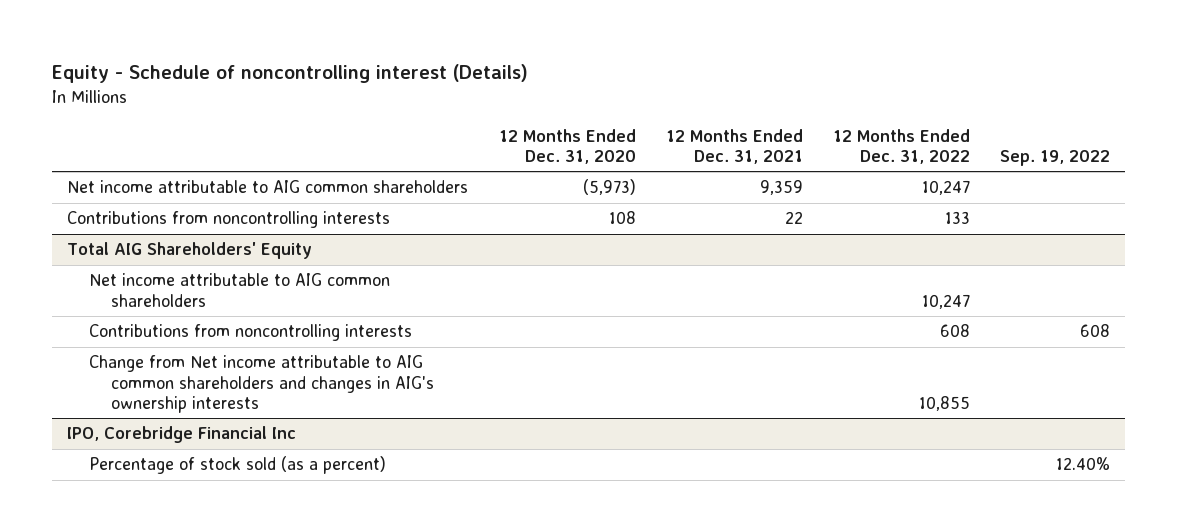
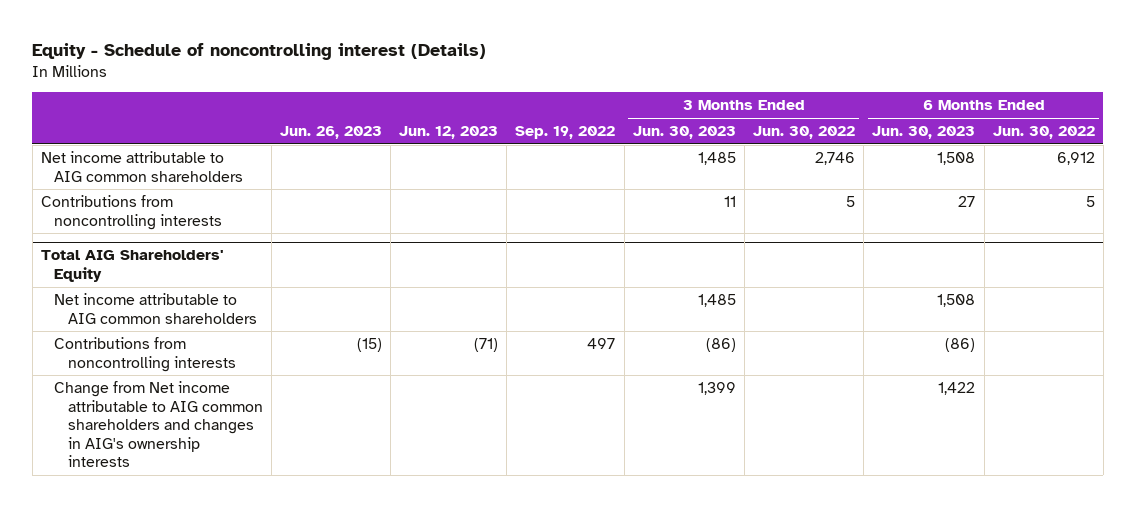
- | 12 Months Ended Dec. 31, 2020 | 12 Months Ended Dec. 31, 2021 | 12 Months Ended Dec. 31, 2022 | Sep. 19, 2022
+ | Jun. 26, 2023 | Jun. 12, 2023 | Sep. 19, 2022 | 3 Months Ended Jun. 30, 2023 | 3 Months Ended Jun. 30, 2022 | 6 Months Ended Jun. 30, 2023 | 6 Months Ended Jun. 30, 2022
@ Total AIG Shareholders' Equity
- Contributions from noncontrolling interests | | | 608 | 608
+ Contributions from noncontrolling interests | (15) | (71) | 497 | (86) | | (86) |
- IPO, Corebridge Financial Inc
- Percentage of stock sold (as a percent) | | | | 12.40%

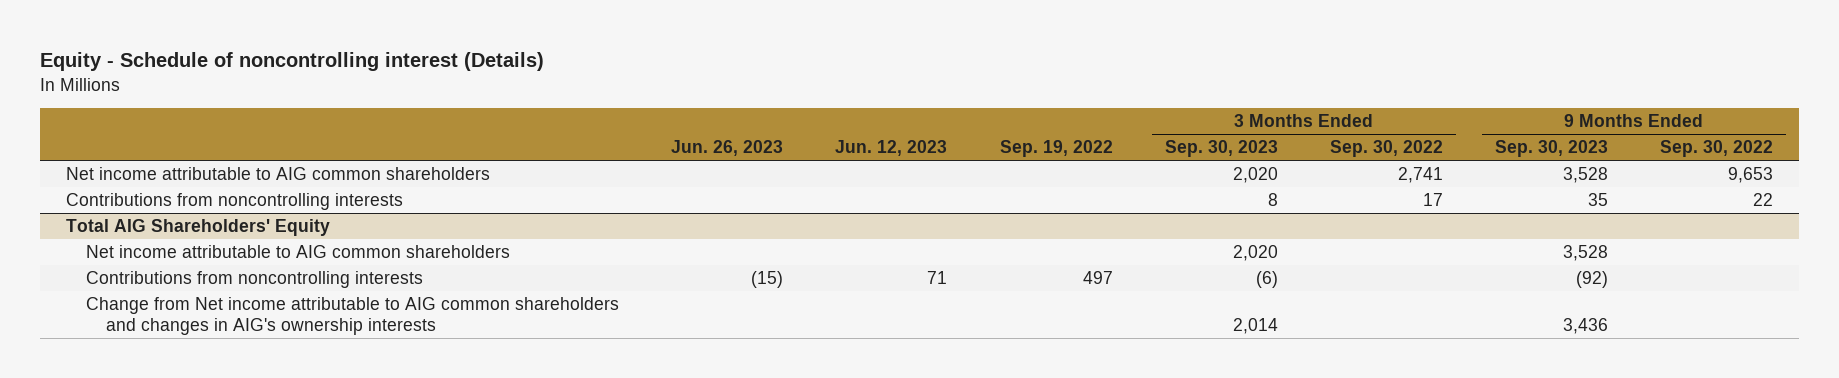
- | Jun. 26, 2023 | Jun. 12, 2023 | Sep. 19, 2022 | 3 Months Ended Jun. 30, 2023 | 3 Months Ended Jun. 30, 2022 | 6 Months Ended Jun. 30, 2023 | 6 Months Ended Jun. 30, 2022
+ | Jun. 26, 2023 | Jun. 12, 2023 | Sep. 19, 2022 | 3 Months Ended Sep. 30, 2023 | 3 Months Ended Sep. 30, 2022 | 9 Months Ended Sep. 30, 2023 | 9 Months Ended Sep. 30, 2022
@ Total AIG Shareholders' Equity
- Contributions from noncontrolling interests | (15) | (71) | 497 | (86) | | (86) |
+ Contributions from noncontrolling interests | (15) | 71 | 497 | (6) | | (92) |

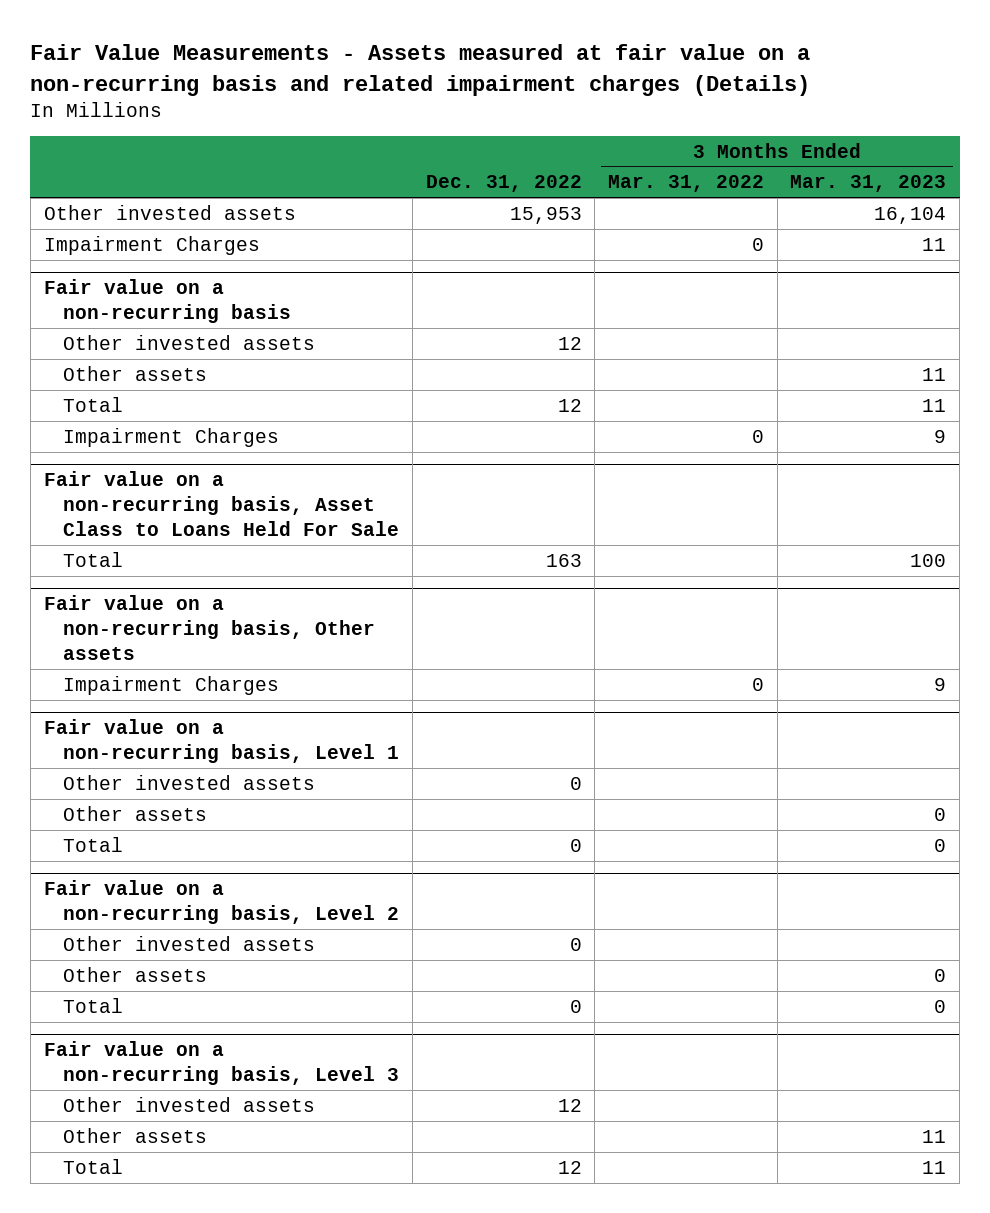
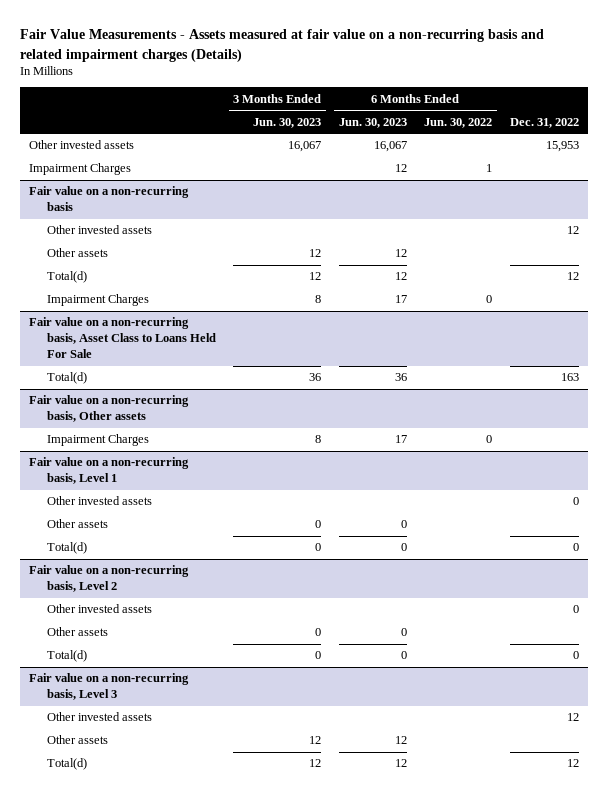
- | Dec. 31, 2022 | 3 Months Ended Mar. 31, 2022 | 3 Months Ended Mar. 31, 2023
+ | 3 Months Ended Jun. 30, 2023 | 6 Months Ended Jun. 30, 2023 | 6 Months Ended Jun. 30, 2022 | Dec. 31, 2022
@ Fair value on a non-recurring basis
- Total | 12 | | 11
+ Total(d) | 12 | 12 | | 12
@ Fair value on a non-recurring basis, Asset Class to Loans Held For Sale
- Total | 163 | | 100
+ Total(d) | 36 | 36 | | 163
@ Fair value on a non-recurring basis, Level 1
- Total | 0 | | 0
+ Total(d) | 0 | 0 | | 0
@ Fair value on a non-recurring basis, Level 2
- Total | 0 | | 0
+ Total(d) | 0 | 0 | | 0
@ Fair value on a non-recurring basis, Level 3
- Total | 12 | | 11
+ Total(d) | 12 | 12 | | 12

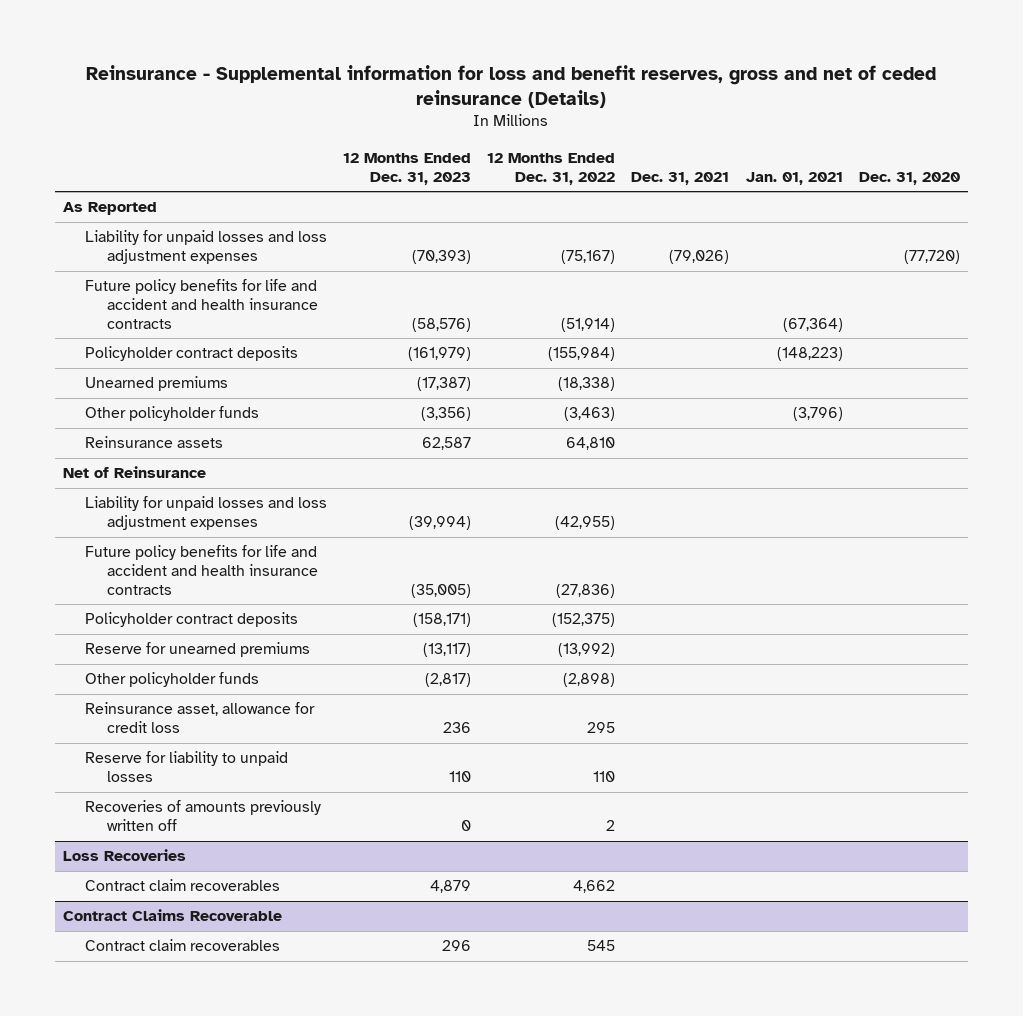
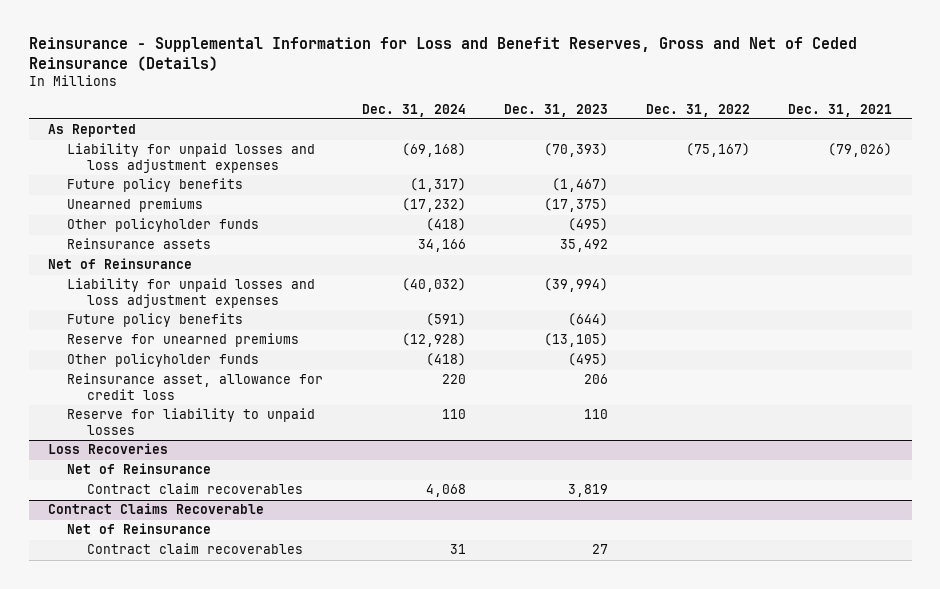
- Reinsurance - Supplemental information for loss and benefit reserves, gross and net of ceded reinsurance (Details)
+ Reinsurance - Supplemental Information for Loss and Benefit Reserves, Gross and Net of Ceded Reinsurance (Details)
- | 12 Months Ended Dec. 31, 2023 | 12 Months Ended Dec. 31, 2022 | Dec. 31, 2021 | Jan. 01, 2021 | Dec. 31, 2020
+ | Dec. 31, 2024 | Dec. 31, 2023 | Dec. 31, 2022 | Dec. 31, 2021
- Future policy benefits for life and accident and health insurance contracts | (58,576) | (51,914) | | (67,364) |
- Policyholder contract deposits | (161,979) | (155,984) | | (148,223) |
+ Future policy benefits | (1,317) | (1,467) | |
- Future policy benefits for life and accident and health insurance contracts | (35,005) | (27,836) | | |
- Policyholder contract deposits | (158,171) | (152,375) | | |
+ Future policy benefits | (591) | (644) | |
- Recoveries of amounts previously written off | 0 | 2 | | |
@ Loss Recoveries
+ Net of Reinsurance
@ Contract Claims Recoverable
+ Net of Reinsurance

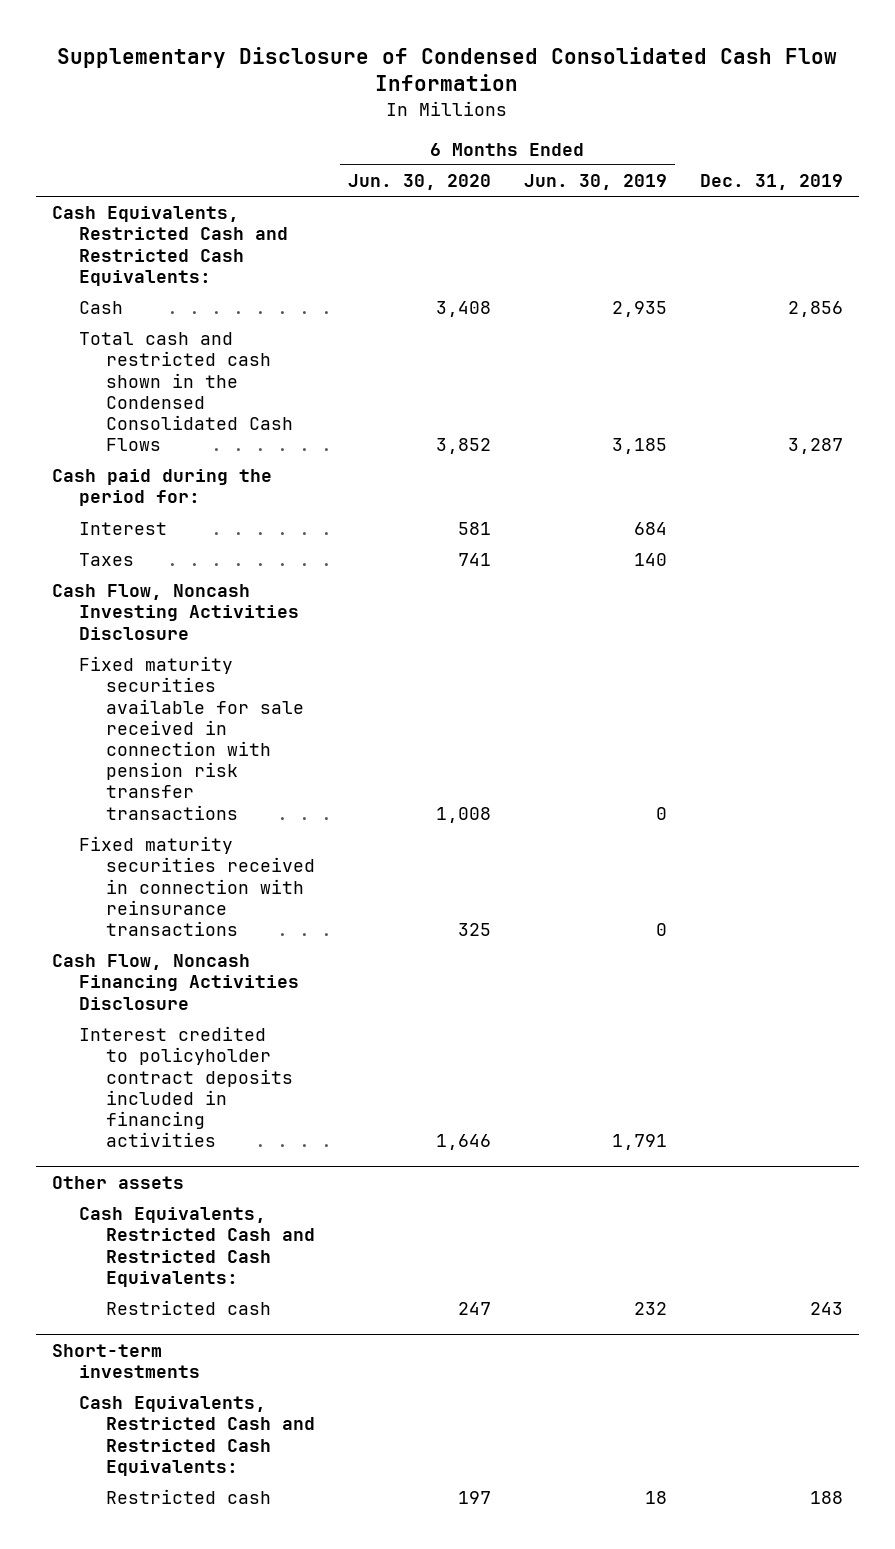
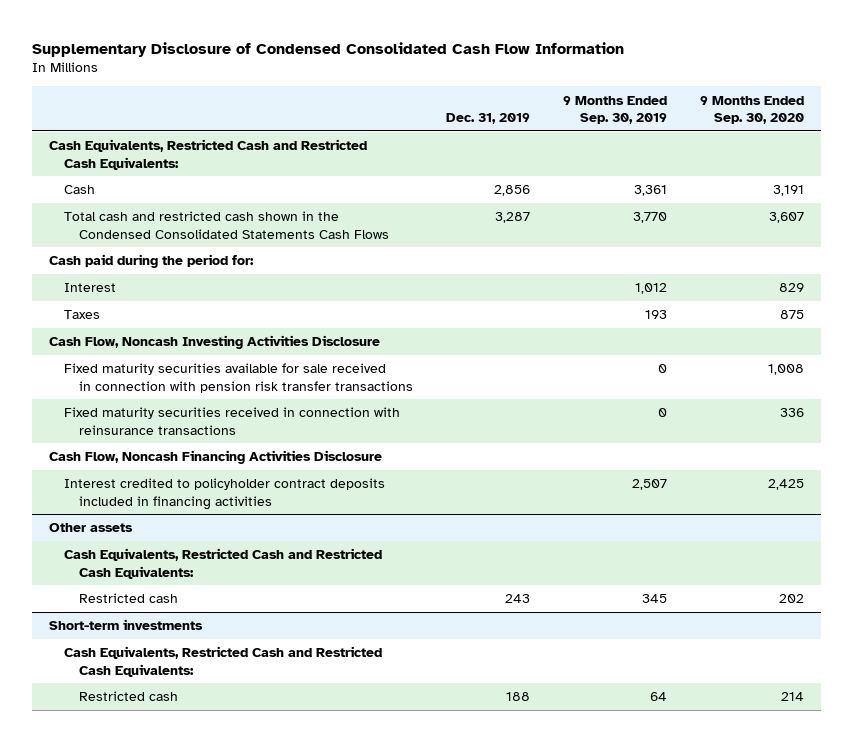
- | 6 Months Ended Jun. 30, 2020 | 6 Months Ended Jun. 30, 2019 | Dec. 31, 2019
+ | Dec. 31, 2019 | 9 Months Ended Sep. 30, 2019 | 9 Months Ended Sep. 30, 2020
- Total cash and restricted cash shown in the Condensed Consolidated Cash Flows | 3,852 | 3,185 | 3,287
+ Total cash and restricted cash shown in the Condensed Consolidated Statements Cash Flows | 3,287 | 3,770 | 3,607

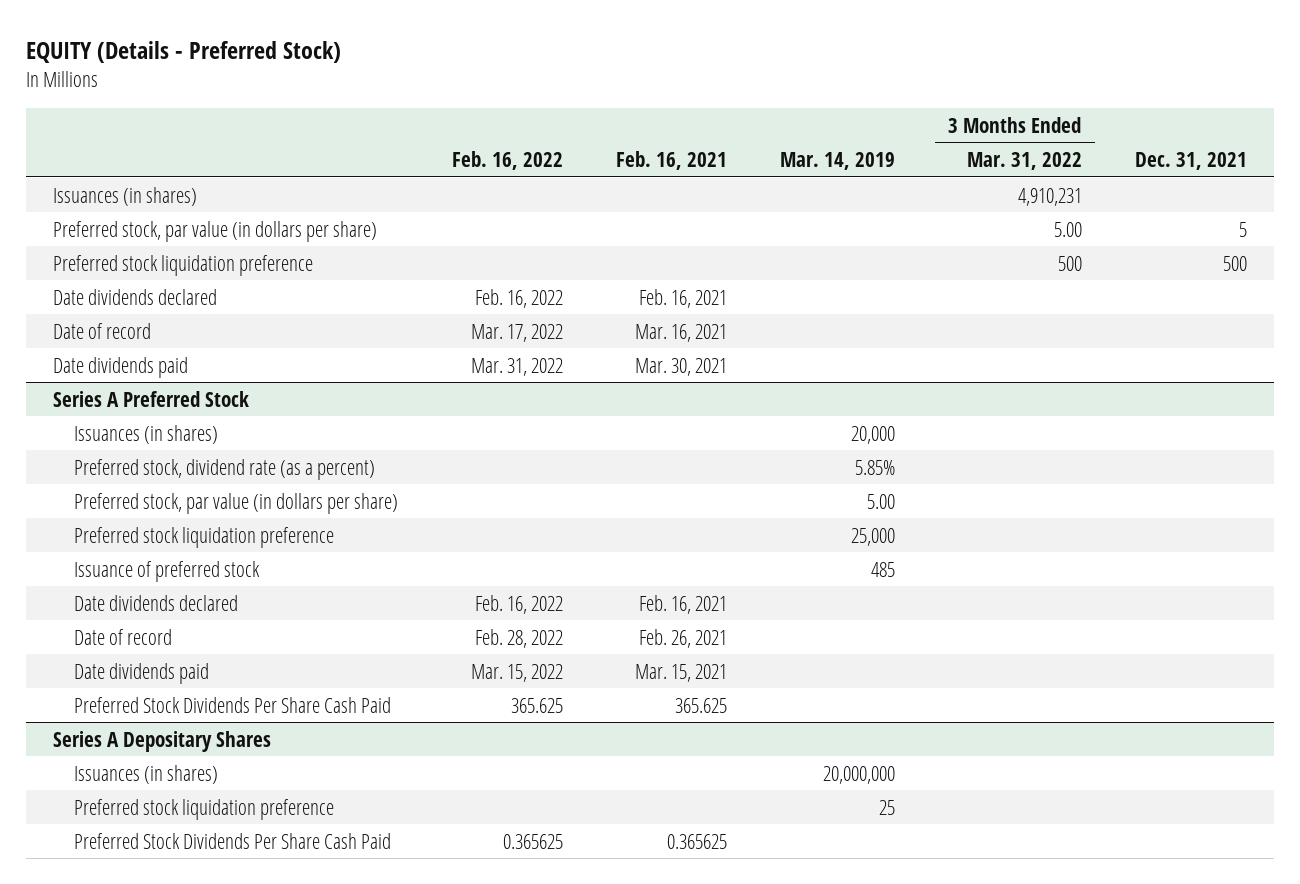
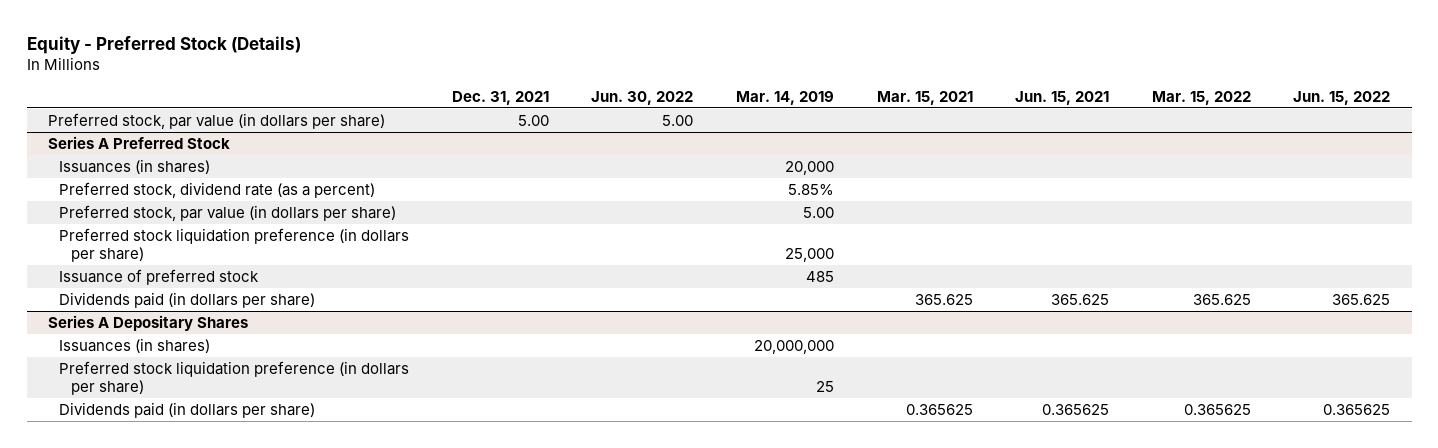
- EQUITY (Details - Preferred Stock)
+ Equity - Preferred Stock (Details)
- | Feb. 16, 2022 | Feb. 16, 2021 | Mar. 14, 2019 | 3 Months Ended Mar. 31, 2022 | Dec. 31, 2021
+ | Dec. 31, 2021 | Jun. 30, 2022 | Mar. 14, 2019 | Mar. 15, 2021 | Jun. 15, 2021 | Mar. 15, 2022 | Jun. 15, 2022
- Issuances (in shares) | | | | 4,910,231 |
- Preferred stock, par value (in dollars per share) | | | | 5.00 | 5
- Preferred stock liquidation preference | | | | 500 | 500
- Date dividends declared | Feb. 16, 2022 | Feb. 16, 2021 | | |
- Date of record | Mar. 17, 2022 | Mar. 16, 2021 | | |
- Date dividends paid | Mar. 31, 2022 | Mar. 30, 2021 | | |
+ Preferred stock, par value (in dollars per share) | 5.00 | 5.00 | | | | |
@ Series A Preferred Stock
- Preferred stock liquidation preference | | | 25,000 | |
+ Preferred stock liquidation preference (in dollars per share) | | | 25,000 | | | |
- Date dividends declared | Feb. 16, 2022 | Feb. 16, 2021 | | |
- Date of record | Feb. 28, 2022 | Feb. 26, 2021 | | |
- Date dividends paid | Mar. 15, 2022 | Mar. 15, 2021 | | |
- Preferred Stock Dividends Per Share Cash Paid | 365.625 | 365.625 | | |
+ Dividends paid (in dollars per share) | | | | 365.625 | 365.625 | 365.625 | 365.625
@ Series A Depositary Shares
- Preferred stock liquidation preference | | | 25 | |
- Preferred Stock Dividends Per Share Cash Paid | 0.365625 | 0.365625 | | |
+ Preferred stock liquidation preference (in dollars per share) | | | 25 | | | |
+ Dividends paid (in dollars per share) | | | | 0.365625 | 0.365625 | 0.365625 | 0.365625

